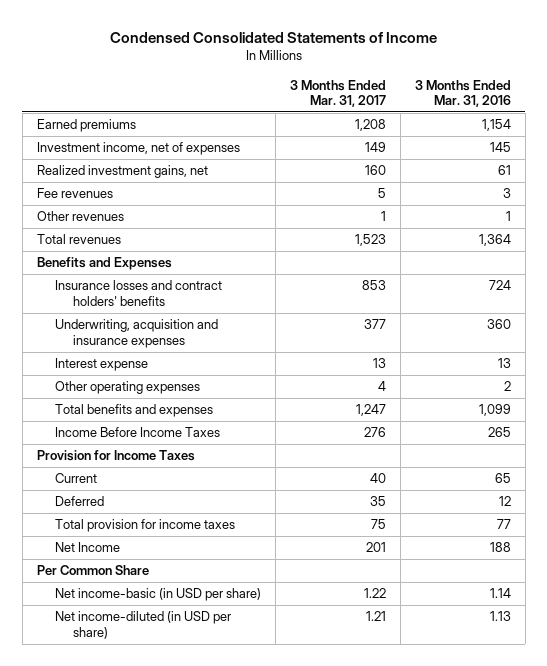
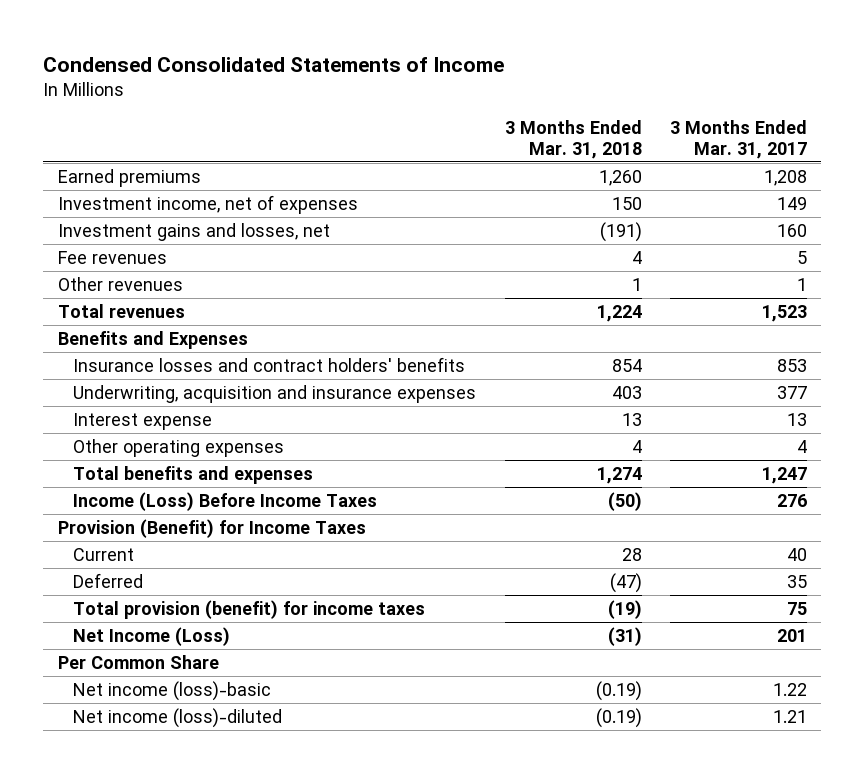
- | 3 Months Ended Mar. 31, 2017 | 3 Months Ended Mar. 31, 2016
+ | 3 Months Ended Mar. 31, 2018 | 3 Months Ended Mar. 31, 2017
- Realized investment gains, net | 160 | 61
+ Investment gains and losses, net | (191) | 160
- Income Before Income Taxes | 276 | 265
- Provision for Income Taxes
+ Income (Loss) Before Income Taxes | (50) | 276
+ Provision (Benefit) for Income Taxes
- Total provision for income taxes | 75 | 77
- Net Income | 201 | 188
+ Total provision (benefit) for income taxes | (19) | 75
+ Net Income (Loss) | (31) | 201
- Net income-basic (in USD per share) | 1.22 | 1.14
- Net income-diluted (in USD per share) | 1.21 | 1.13
+ Net income (loss)-basic | (0.19) | 1.22
+ Net income (loss)-diluted | (0.19) | 1.21

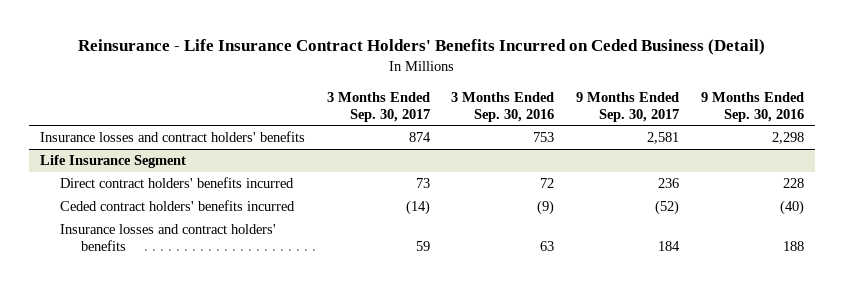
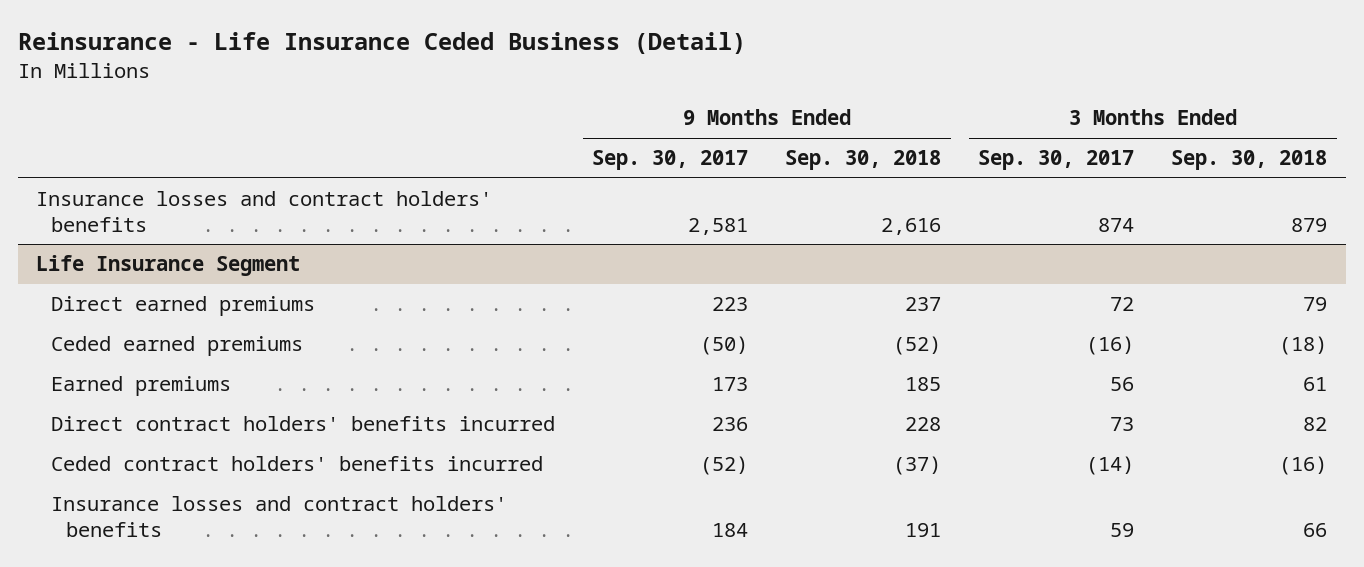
- Reinsurance - Life Insurance Contract Holders' Benefits Incurred on Ceded Business (Detail)
+ Reinsurance - Life Insurance Ceded Business (Detail)
- | 3 Months Ended Sep. 30, 2017 | 3 Months Ended Sep. 30, 2016 | 9 Months Ended Sep. 30, 2017 | 9 Months Ended Sep. 30, 2016
+ | 9 Months Ended Sep. 30, 2017 | 9 Months Ended Sep. 30, 2018 | 3 Months Ended Sep. 30, 2017 | 3 Months Ended Sep. 30, 2018
@ Life Insurance Segment
+ Direct earned premiums | 223 | 237 | 72 | 79
+ Ceded earned premiums | (50) | (52) | (16) | (18)
+ Earned premiums | 173 | 185 | 56 | 61

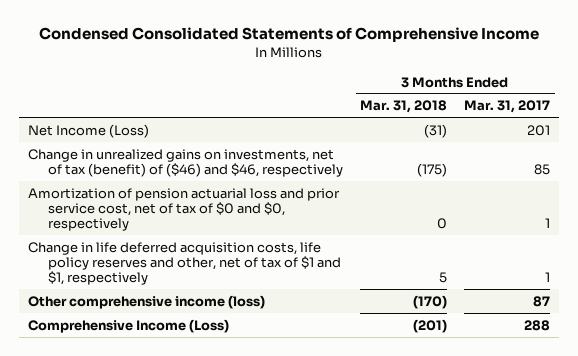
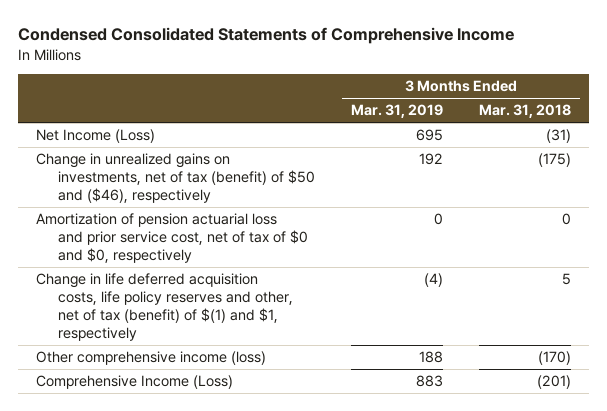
- | 3 Months Ended Mar. 31, 2018 | 3 Months Ended Mar. 31, 2017
+ | 3 Months Ended Mar. 31, 2019 | 3 Months Ended Mar. 31, 2018
- Change in unrealized gains on investments, net of tax (benefit) of ($46) and $46, respectively | (175) | 85
+ Change in unrealized gains on investments, net of tax (benefit) of $50 and ($46), respectively | 192 | (175)
- Change in life deferred acquisition costs, life policy reserves and other, net of tax of $1 and $1, respectively | 5 | 1
+ Change in life deferred acquisition costs, life policy reserves and other, net of tax (benefit) of $(1) and $1, respectively | (4) | 5

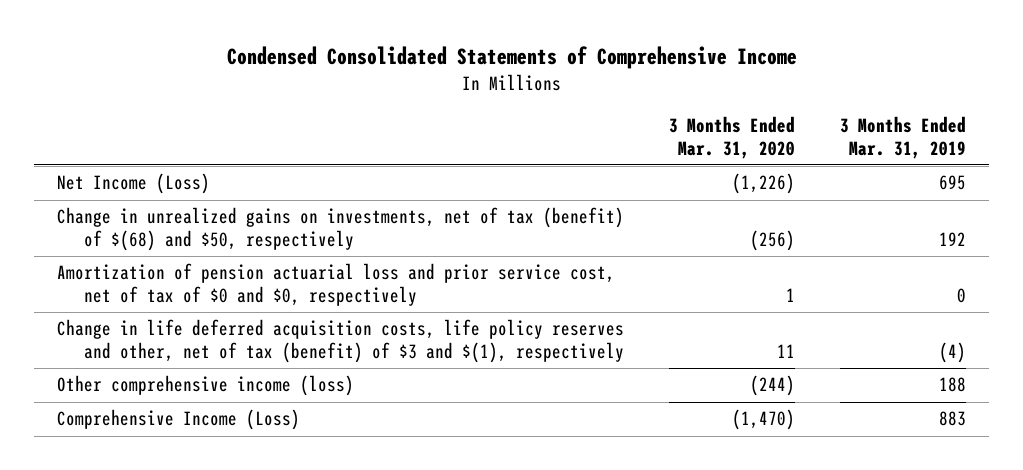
- | 3 Months Ended Mar. 31, 2019 | 3 Months Ended Mar. 31, 2018
+ | 3 Months Ended Mar. 31, 2020 | 3 Months Ended Mar. 31, 2019
- Change in unrealized gains on investments, net of tax (benefit) of $50 and ($46), respectively | 192 | (175)
+ Change in unrealized gains on investments, net of tax (benefit) of $(68) and $50, respectively | (256) | 192
- Change in life deferred acquisition costs, life policy reserves and other, net of tax (benefit) of $(1) and $1, respectively | (4) | 5
+ Change in life deferred acquisition costs, life policy reserves and other, net of tax (benefit) of $3 and $(1), respectively | 11 | (4)

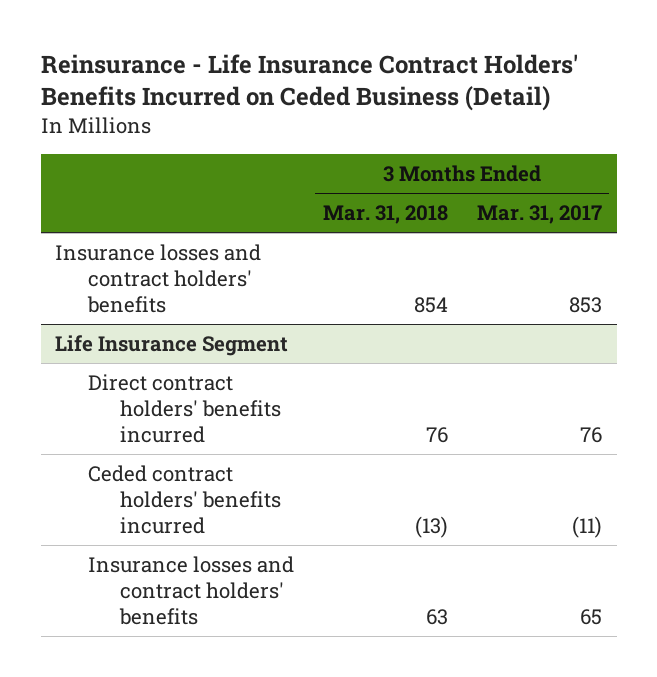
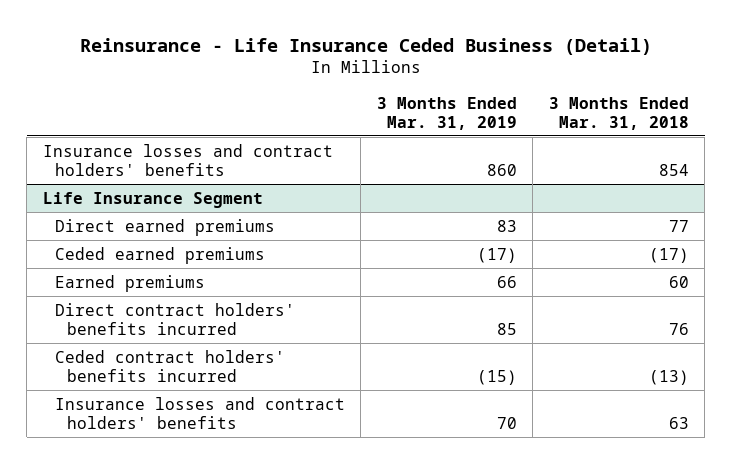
- Reinsurance - Life Insurance Contract Holders' Benefits Incurred on Ceded Business (Detail)
+ Reinsurance - Life Insurance Ceded Business (Detail)
- | 3 Months Ended Mar. 31, 2018 | 3 Months Ended Mar. 31, 2017
+ | 3 Months Ended Mar. 31, 2019 | 3 Months Ended Mar. 31, 2018
@ Life Insurance Segment
+ Direct earned premiums | 83 | 77
+ Ceded earned premiums | (17) | (17)
+ Earned premiums | 66 | 60

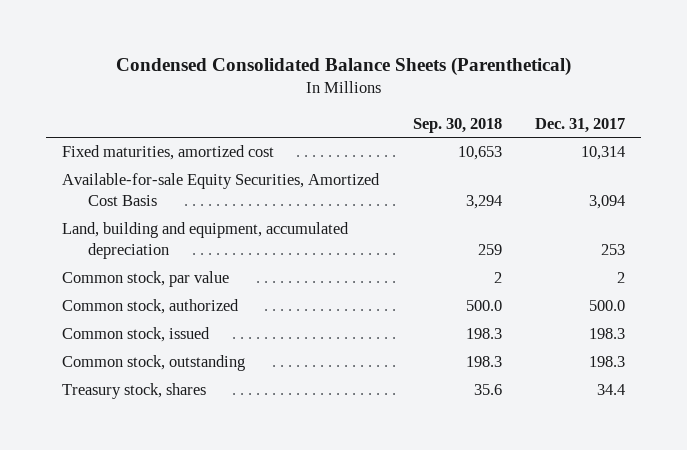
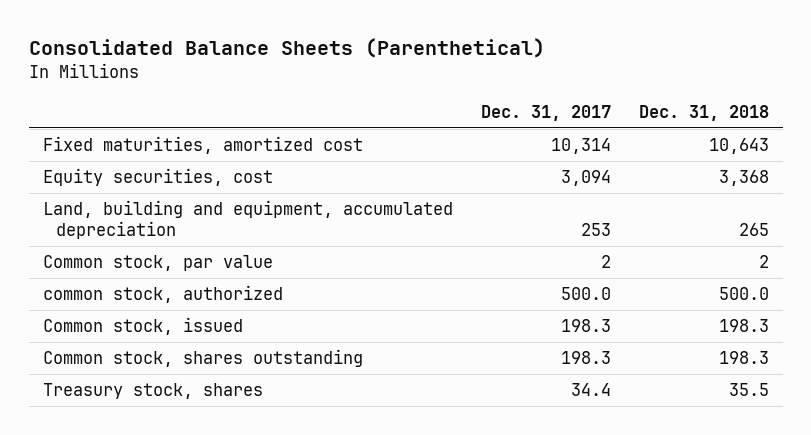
- Condensed Consolidated Balance Sheets (Parenthetical)
+ Consolidated Balance Sheets (Parenthetical)
- | Sep. 30, 2018 | Dec. 31, 2017
+ | Dec. 31, 2017 | Dec. 31, 2018
- Available-for-sale Equity Securities, Amortized Cost Basis | 3,294 | 3,094
+ Equity securities, cost | 3,094 | 3,368
- Common stock, authorized | 500.0 | 500.0
+ common stock, authorized | 500.0 | 500.0
- Common stock, outstanding | 198.3 | 198.3
+ Common stock, shares outstanding | 198.3 | 198.3

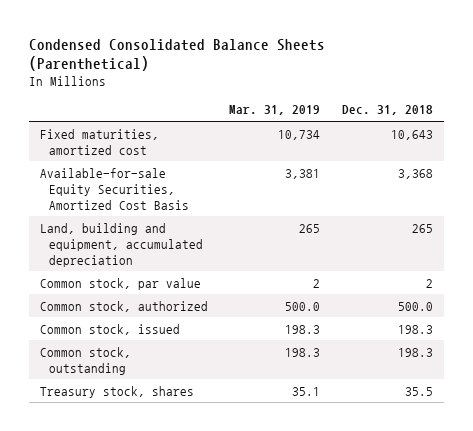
- Consolidated Balance Sheets (Parenthetical)
+ Condensed Consolidated Balance Sheets (Parenthetical)
- | Dec. 31, 2017 | Dec. 31, 2018
+ | Mar. 31, 2019 | Dec. 31, 2018
- Equity securities, cost | 3,094 | 3,368
+ Available-for-sale Equity Securities, Amortized Cost Basis | 3,381 | 3,368
- common stock, authorized | 500.0 | 500.0
+ Common stock, authorized | 500.0 | 500.0
- Common stock, shares outstanding | 198.3 | 198.3
+ Common stock, outstanding | 198.3 | 198.3

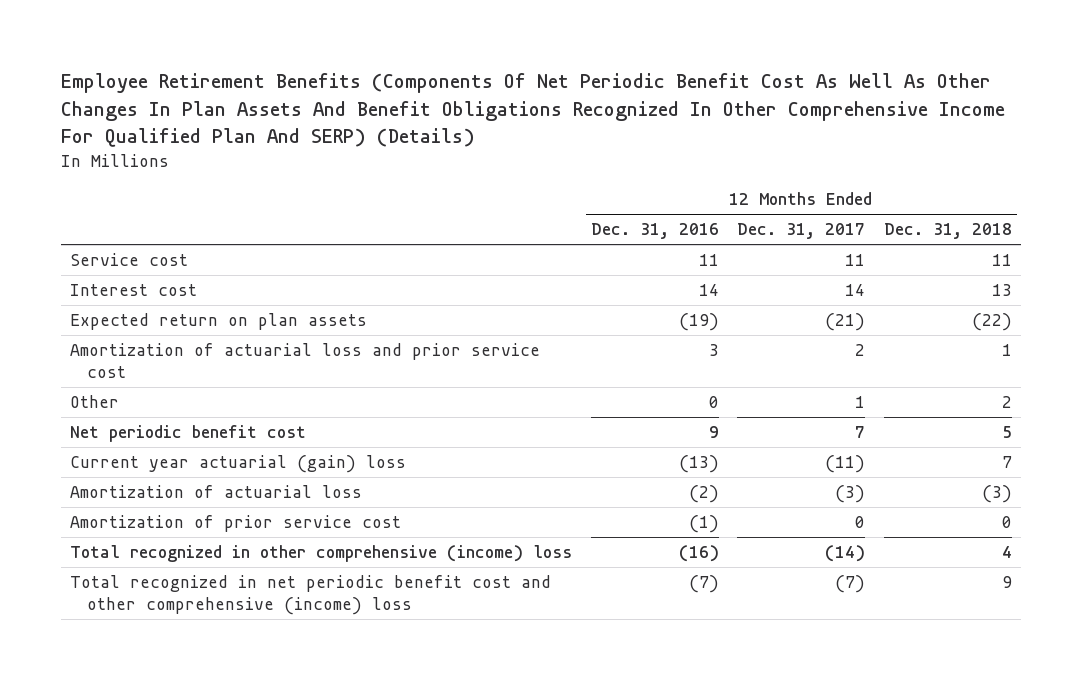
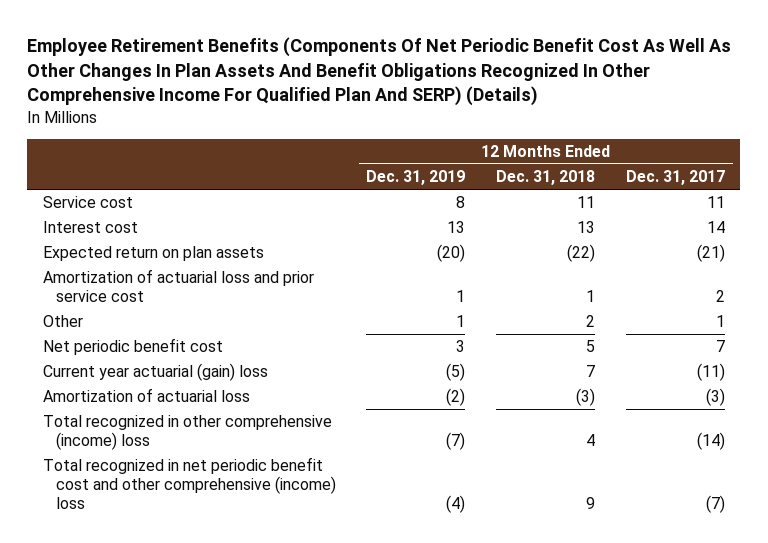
- | 12 Months Ended Dec. 31, 2016 | 12 Months Ended Dec. 31, 2017 | 12 Months Ended Dec. 31, 2018
+ | 12 Months Ended Dec. 31, 2019 | 12 Months Ended Dec. 31, 2018 | 12 Months Ended Dec. 31, 2017
- Amortization of prior service cost | (1) | 0 | 0

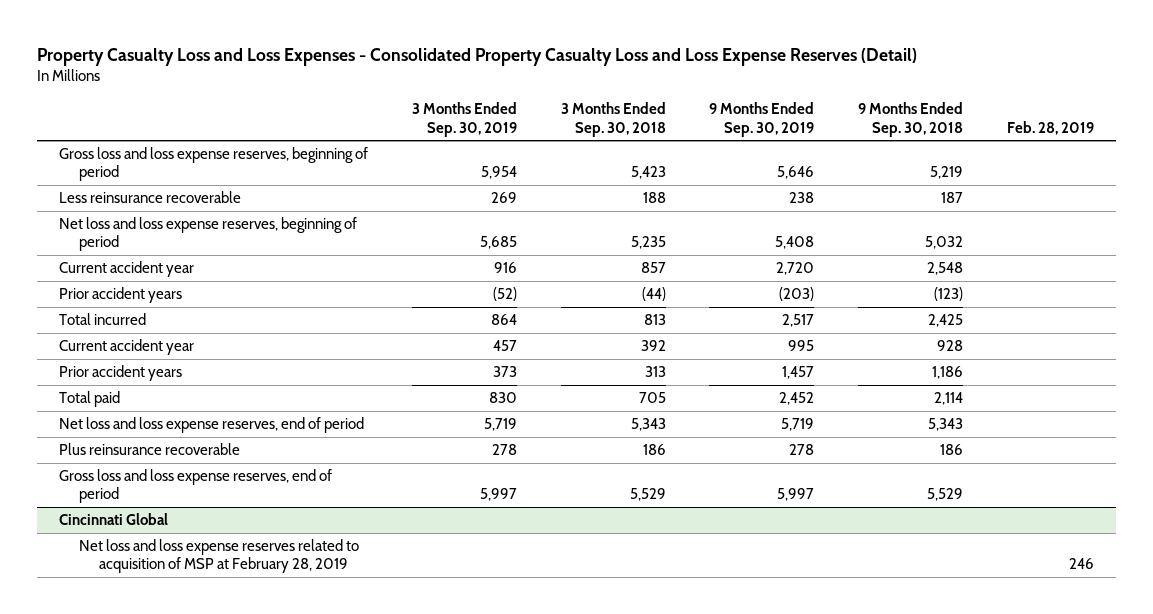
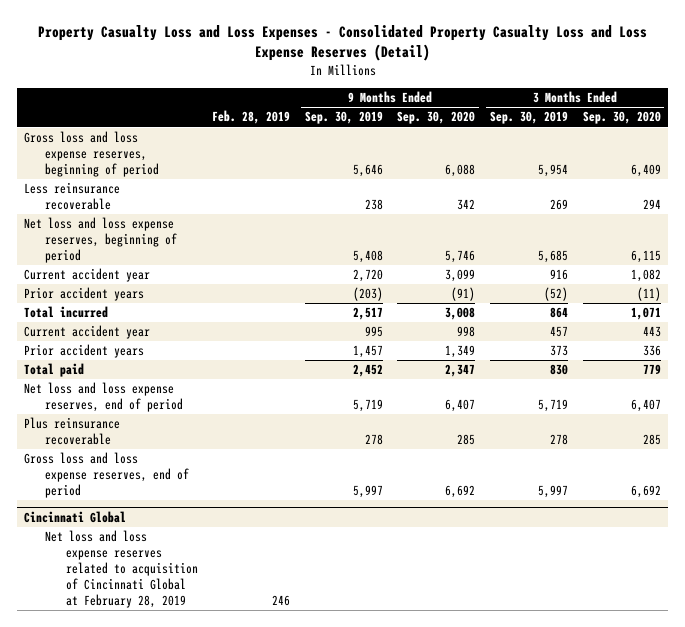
- | 3 Months Ended Sep. 30, 2019 | 3 Months Ended Sep. 30, 2018 | 9 Months Ended Sep. 30, 2019 | 9 Months Ended Sep. 30, 2018 | Feb. 28, 2019
+ | Feb. 28, 2019 | 9 Months Ended Sep. 30, 2019 | 9 Months Ended Sep. 30, 2020 | 3 Months Ended Sep. 30, 2019 | 3 Months Ended Sep. 30, 2020
@ Cincinnati Global
- Net loss and loss expense reserves related to acquisition of MSP at February 28, 2019 | | | | | 246
+ Net loss and loss expense reserves related to acquisition of Cincinnati Global at February 28, 2019 | 246 | | | |

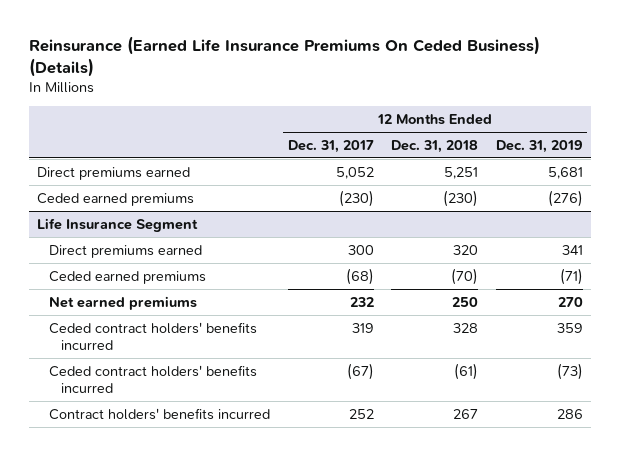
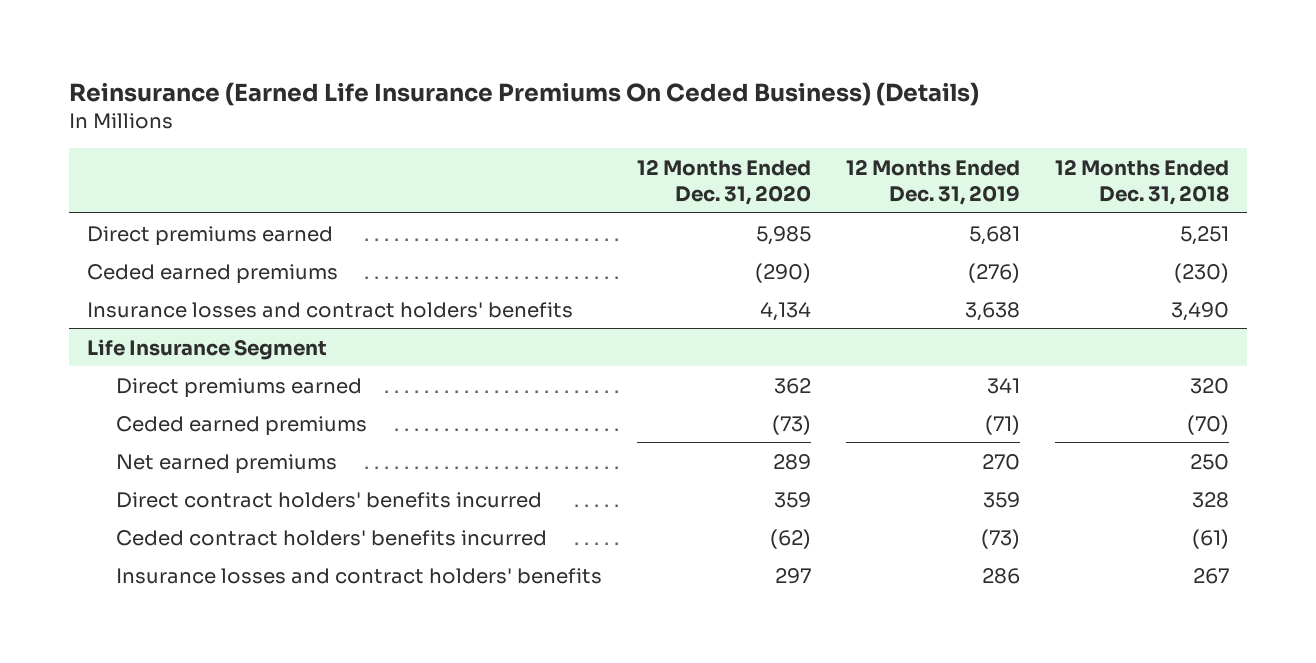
- | 12 Months Ended Dec. 31, 2017 | 12 Months Ended Dec. 31, 2018 | 12 Months Ended Dec. 31, 2019
+ | 12 Months Ended Dec. 31, 2020 | 12 Months Ended Dec. 31, 2019 | 12 Months Ended Dec. 31, 2018
+ Insurance losses and contract holders' benefits | 4,134 | 3,638 | 3,490
@ Life Insurance Segment
- Ceded contract holders' benefits incurred | 319 | 328 | 359
+ Direct contract holders' benefits incurred | 359 | 359 | 328
- Contract holders' benefits incurred | 252 | 267 | 286
+ Insurance losses and contract holders' benefits | 297 | 286 | 267

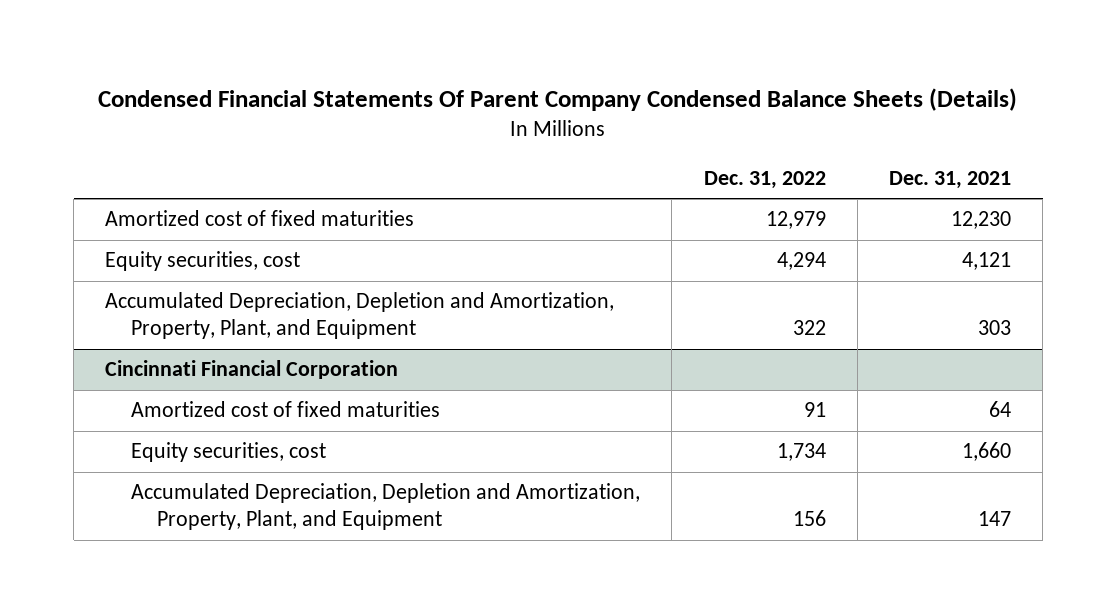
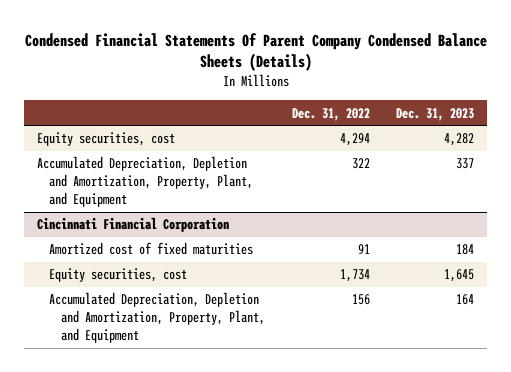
- | Dec. 31, 2022 | Dec. 31, 2021
+ | Dec. 31, 2022 | Dec. 31, 2023
- Amortized cost of fixed maturities | 12,979 | 12,230

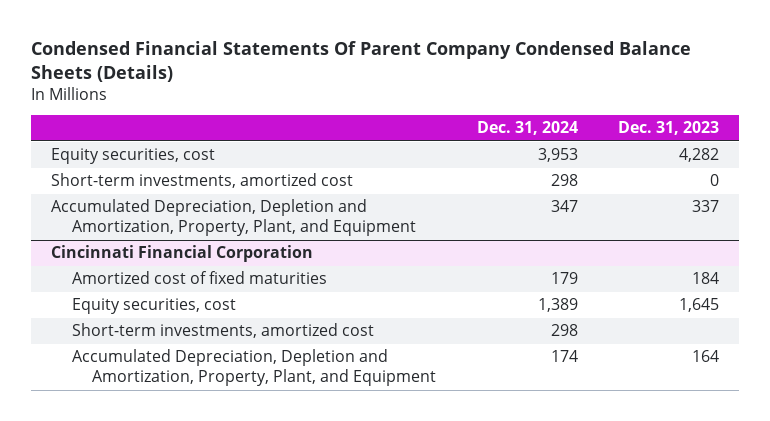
- | Dec. 31, 2022 | Dec. 31, 2023
+ | Dec. 31, 2024 | Dec. 31, 2023
+ Short-term investments, amortized cost | 298 | 0
@ Cincinnati Financial Corporation
+ Short-term investments, amortized cost | 298 |

